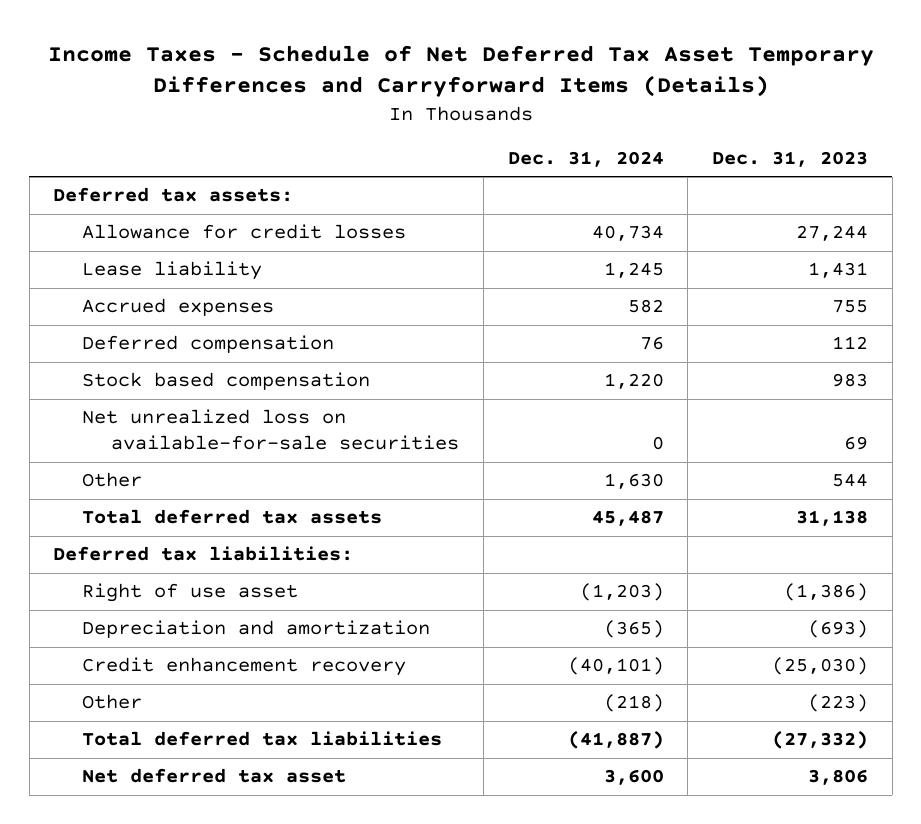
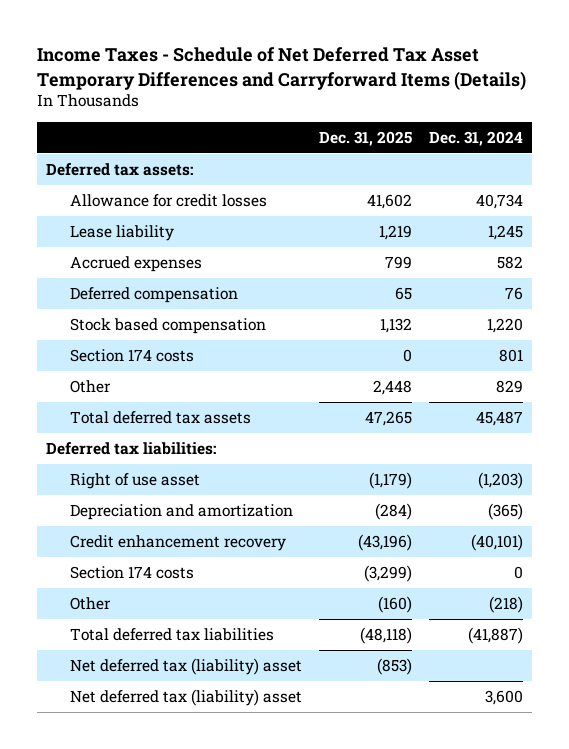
- | Dec. 31, 2024 | Dec. 31, 2023
+ | Dec. 31, 2025 | Dec. 31, 2024
- Net unrealized loss on available-for-sale securities | 0 | 69
- Other | 1,630 | 544
+ Section 174 costs | 0 | 801
+ Other | 2,448 | 829
+ Section 174 costs | (3,299) | 0
- Net deferred tax asset | 3,600 | 3,806
+ Net deferred tax (liability) asset | (853) |
+ Net deferred tax (liability) asset | | 3,600

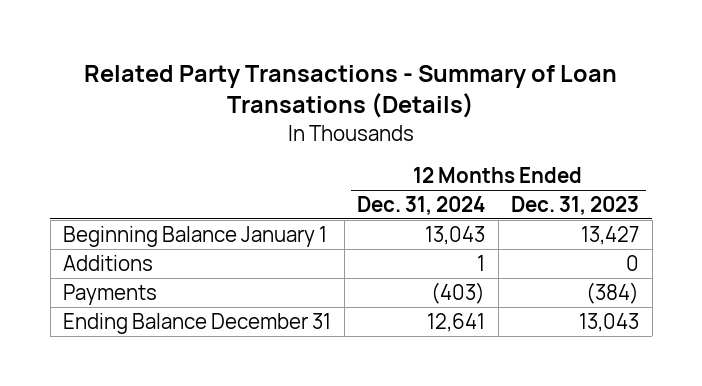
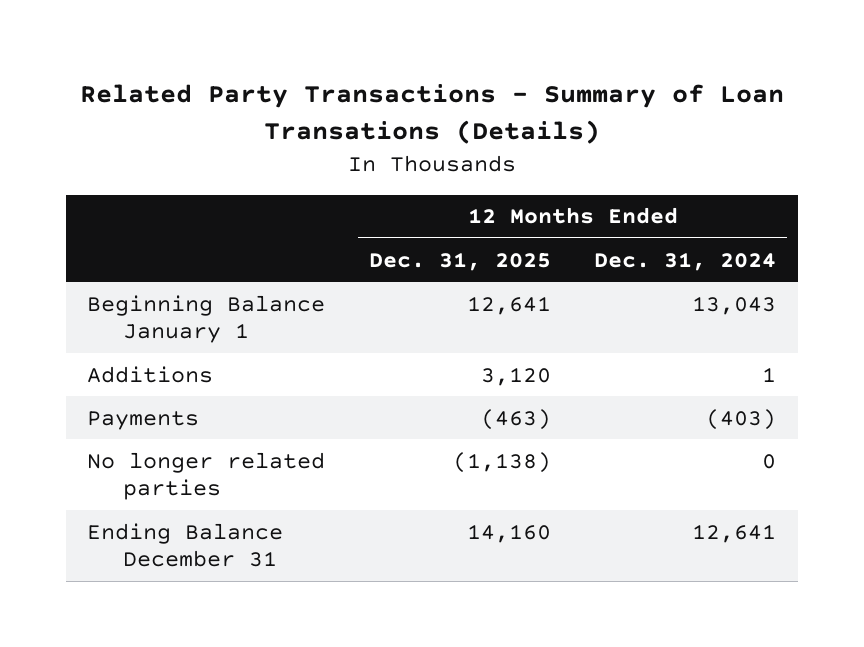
- | 12 Months Ended Dec. 31, 2024 | 12 Months Ended Dec. 31, 2023
+ | 12 Months Ended Dec. 31, 2025 | 12 Months Ended Dec. 31, 2024
+ No longer related parties | (1,138) | 0

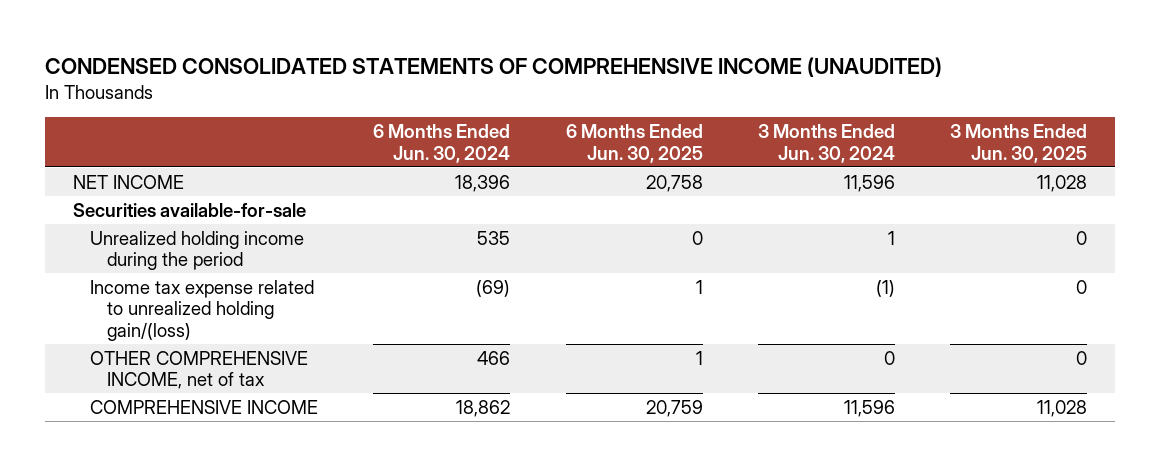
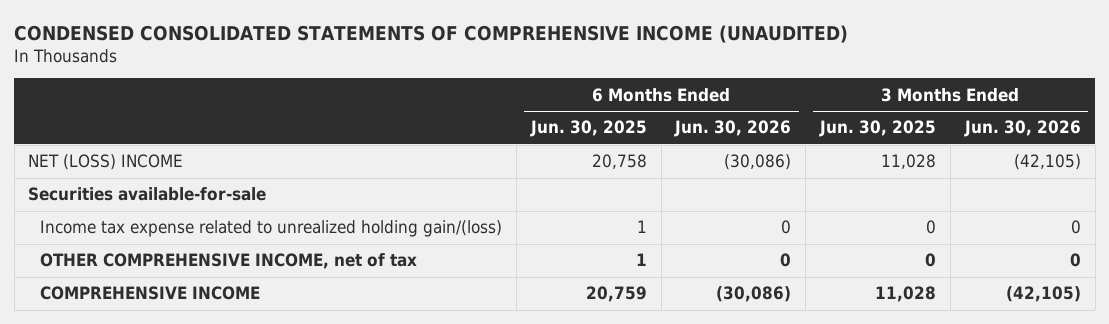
- | 6 Months Ended Jun. 30, 2024 | 6 Months Ended Jun. 30, 2025 | 3 Months Ended Jun. 30, 2024 | 3 Months Ended Jun. 30, 2025
+ | 6 Months Ended Jun. 30, 2025 | 6 Months Ended Jun. 30, 2026 | 3 Months Ended Jun. 30, 2025 | 3 Months Ended Jun. 30, 2026
- NET INCOME | 18,396 | 20,758 | 11,596 | 11,028
+ NET (LOSS) INCOME | 20,758 | (30,086) | 11,028 | (42,105)
- Unrealized holding income during the period | 535 | 0 | 1 | 0

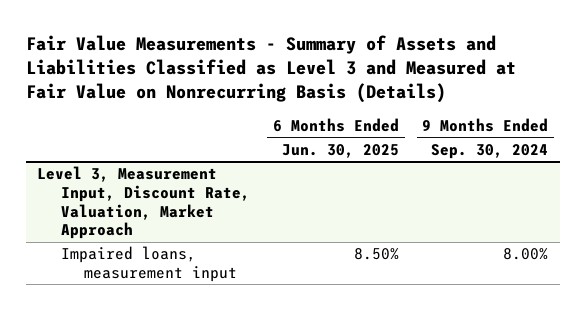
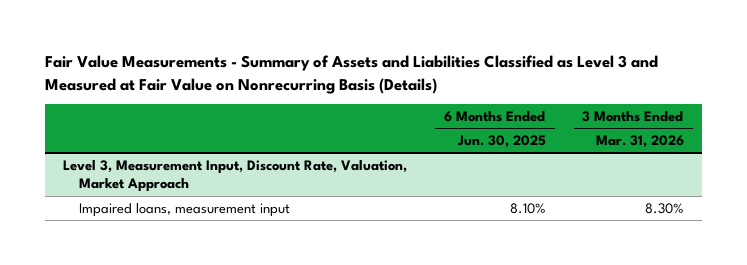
- | 6 Months Ended Jun. 30, 2025 | 9 Months Ended Sep. 30, 2024
+ | 6 Months Ended Jun. 30, 2025 | 3 Months Ended Mar. 31, 2026
@ Level 3, Measurement Input, Discount Rate, Valuation, Market Approach
- Impaired loans, measurement input | 8.50% | 8.00%
+ Impaired loans, measurement input | 8.10% | 8.30%

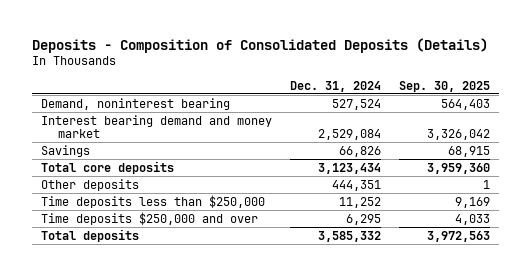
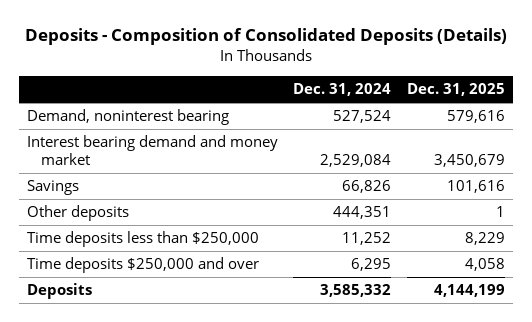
- | Dec. 31, 2024 | Sep. 30, 2025
+ | Dec. 31, 2024 | Dec. 31, 2025
- Total core deposits | 3,123,434 | 3,959,360
- Total deposits | 3,585,332 | 3,972,563
+ Deposits | 3,585,332 | 4,144,199

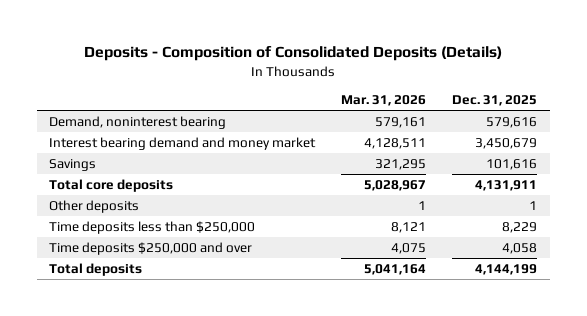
- | Dec. 31, 2024 | Dec. 31, 2025
+ | Mar. 31, 2026 | Dec. 31, 2025
+ Total core deposits | 5,028,967 | 4,131,911
- Deposits | 3,585,332 | 4,144,199
+ Total deposits | 5,041,164 | 4,144,199

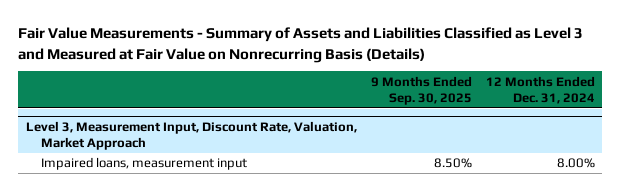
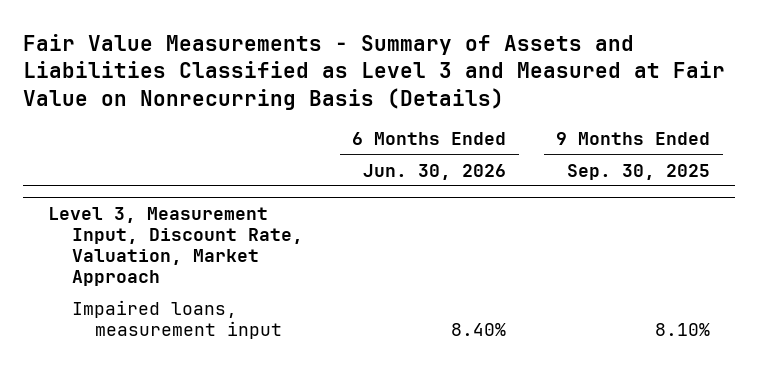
- | 9 Months Ended Sep. 30, 2025 | 12 Months Ended Dec. 31, 2024
+ | 6 Months Ended Jun. 30, 2026 | 9 Months Ended Sep. 30, 2025
@ Level 3, Measurement Input, Discount Rate, Valuation, Market Approach
- Impaired loans, measurement input | 8.50% | 8.00%
+ Impaired loans, measurement input | 8.40% | 8.10%

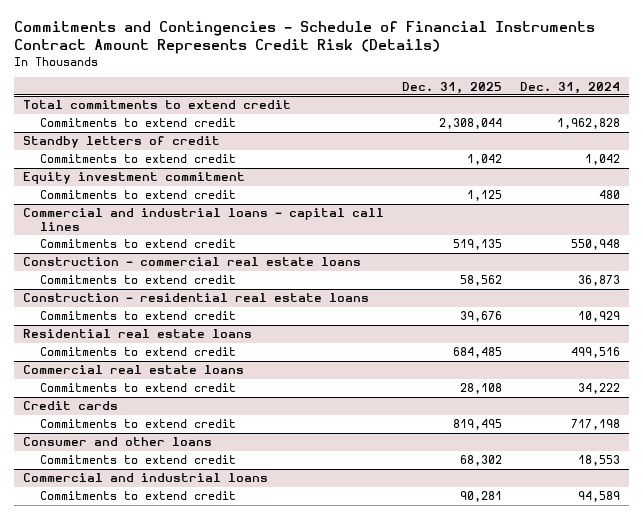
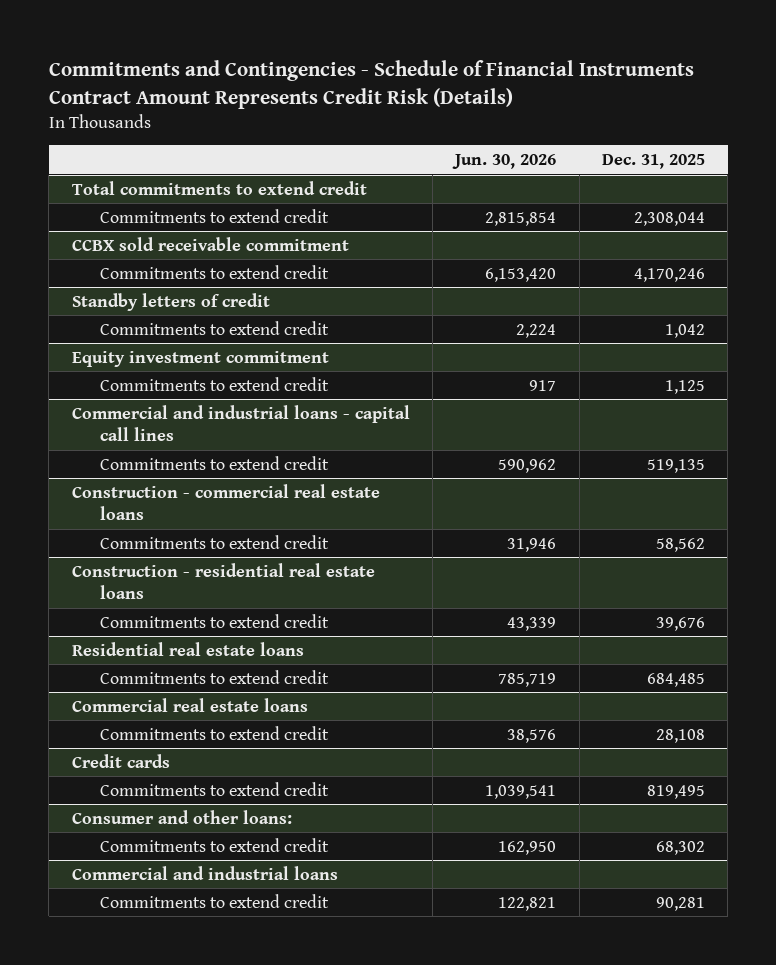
- | Dec. 31, 2025 | Dec. 31, 2024
+ | Jun. 30, 2026 | Dec. 31, 2025
+ CCBX sold receivable commitment
+ Commitments to extend credit | 6,153,420 | 4,170,246
- Consumer and other loans
+ Consumer and other loans:

